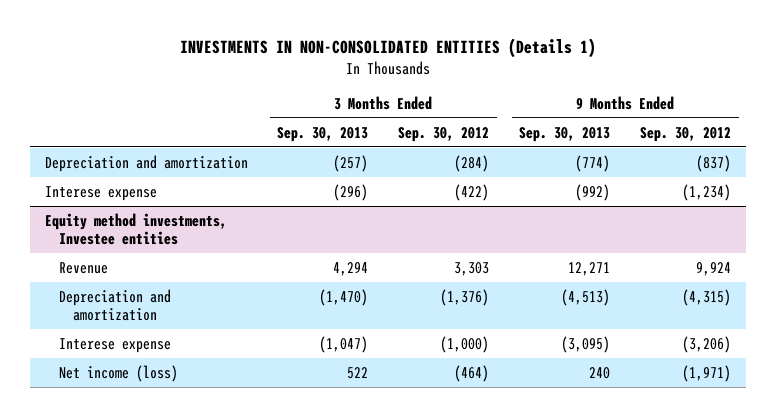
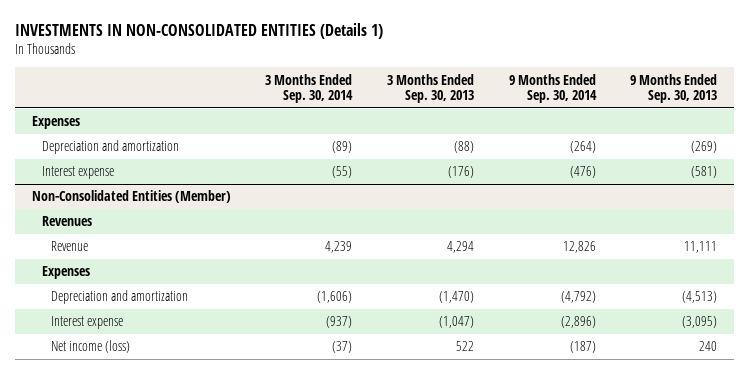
- | 3 Months Ended Sep. 30, 2013 | 3 Months Ended Sep. 30, 2012 | 9 Months Ended Sep. 30, 2013 | 9 Months Ended Sep. 30, 2012
+ | 3 Months Ended Sep. 30, 2014 | 3 Months Ended Sep. 30, 2013 | 9 Months Ended Sep. 30, 2014 | 9 Months Ended Sep. 30, 2013
- Depreciation and amortization | (257) | (284) | (774) | (837)
- Interese expense | (296) | (422) | (992) | (1,234)
- Equity method investments, Investee entities
- Revenue | 4,294 | 3,303 | 12,271 | 9,924
+ Expenses
+ Depreciation and amortization | (89) | (88) | (264) | (269)
+ Interest expense | (55) | (176) | (476) | (581)
+ Non-Consolidated Entities (Member)
+ Revenues
+ Revenue | 4,239 | 4,294 | 12,826 | 11,111
+ Expenses
- Interese expense | (1,047) | (1,000) | (3,095) | (3,206)
+ Interest expense | (937) | (1,047) | (2,896) | (3,095)

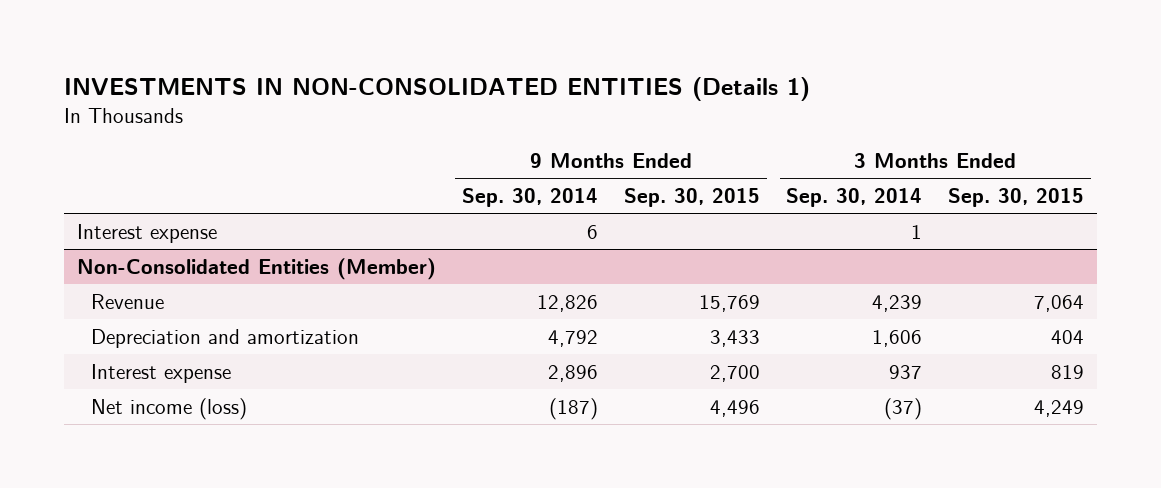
- | 3 Months Ended Sep. 30, 2014 | 3 Months Ended Sep. 30, 2013 | 9 Months Ended Sep. 30, 2014 | 9 Months Ended Sep. 30, 2013
+ | 9 Months Ended Sep. 30, 2014 | 9 Months Ended Sep. 30, 2015 | 3 Months Ended Sep. 30, 2014 | 3 Months Ended Sep. 30, 2015
- Expenses
- Depreciation and amortization | (89) | (88) | (264) | (269)
- Interest expense | (55) | (176) | (476) | (581)
+ Interest expense | 6 | | 1 |
@ Non-Consolidated Entities (Member)
- Revenues
- Expenses
- Depreciation and amortization | (1,606) | (1,470) | (4,792) | (4,513)
- Interest expense | (937) | (1,047) | (2,896) | (3,095)
+ Depreciation and amortization | 4,792 | 3,433 | 1,606 | 404
+ Interest expense | 2,896 | 2,700 | 937 | 819

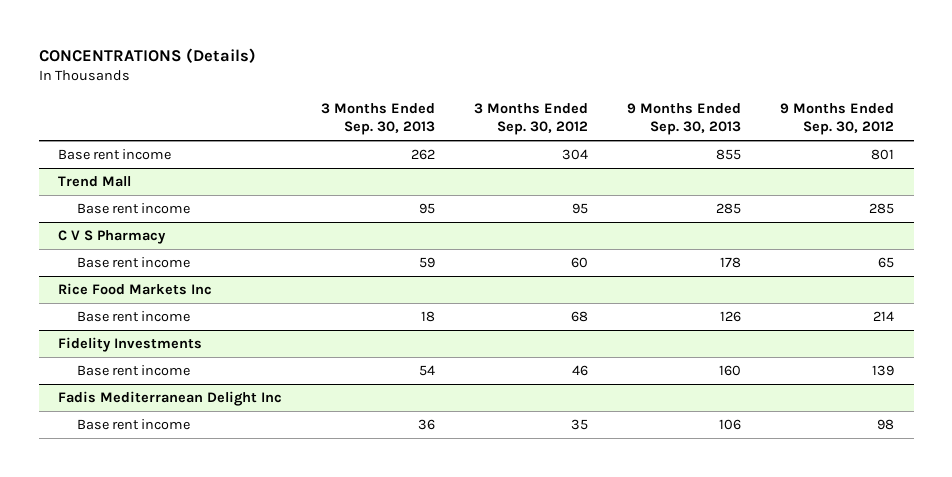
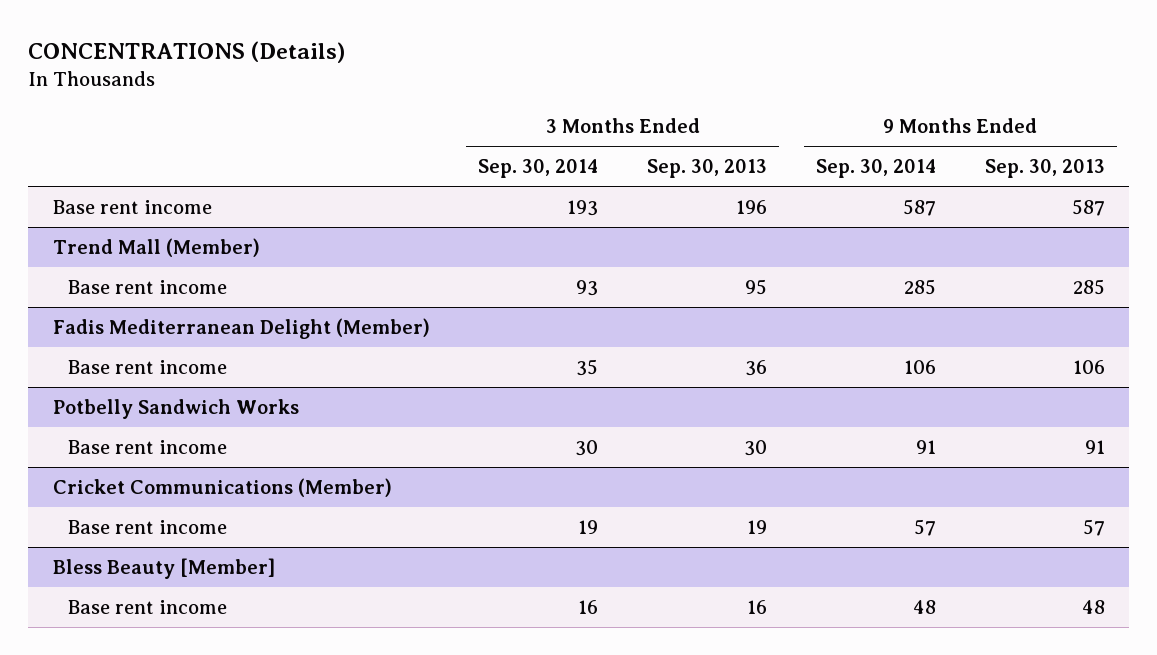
- | 3 Months Ended Sep. 30, 2013 | 3 Months Ended Sep. 30, 2012 | 9 Months Ended Sep. 30, 2013 | 9 Months Ended Sep. 30, 2012
+ | 3 Months Ended Sep. 30, 2014 | 3 Months Ended Sep. 30, 2013 | 9 Months Ended Sep. 30, 2014 | 9 Months Ended Sep. 30, 2013
- Base rent income | 262 | 304 | 855 | 801
- Trend Mall
+ Base rent income | 193 | 196 | 587 | 587
+ Trend Mall (Member)
- C V S Pharmacy
- Base rent income | 59 | 60 | 178 | 65
- Rice Food Markets Inc
- Base rent income | 18 | 68 | 126 | 214
- Fidelity Investments
- Base rent income | 54 | 46 | 160 | 139
- Fadis Mediterranean Delight Inc
+ Fadis Mediterranean Delight (Member)
+ Potbelly Sandwich Works
+ Base rent income | 30 | 30 | 91 | 91
+ Cricket Communications (Member)
+ Base rent income | 19 | 19 | 57 | 57
+ Bless Beauty [Member]
+ Base rent income | 16 | 16 | 48 | 48

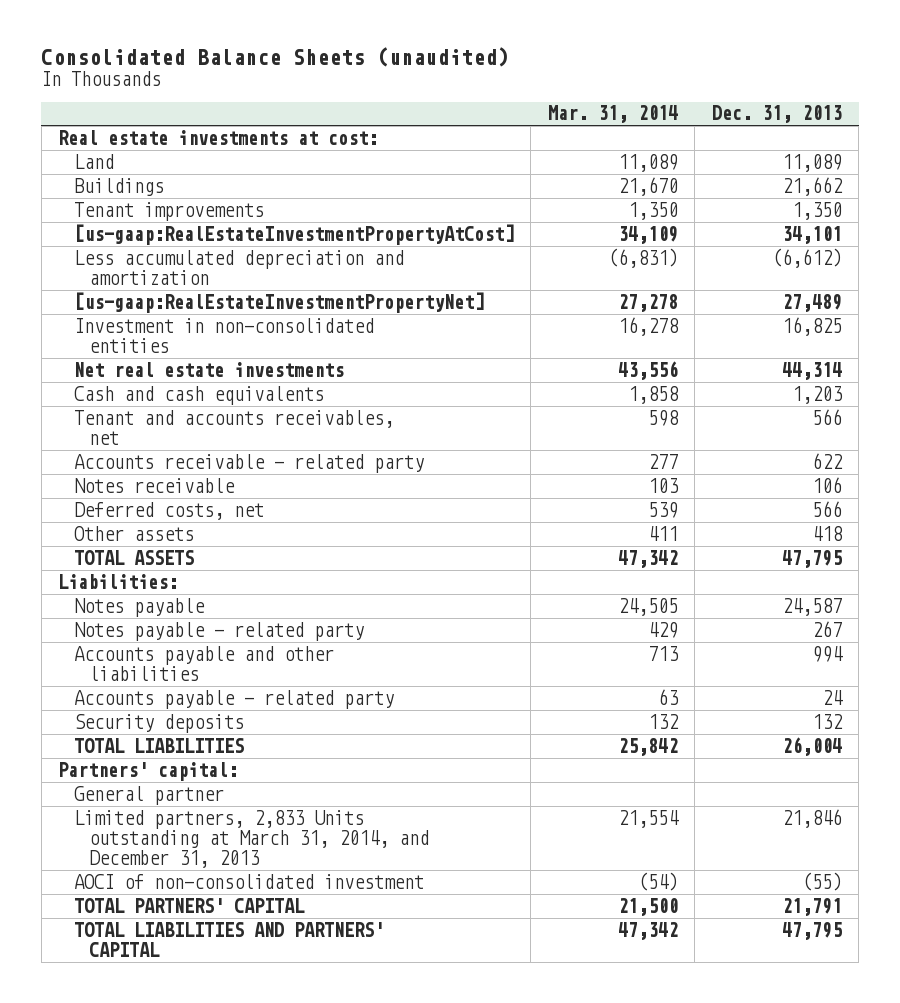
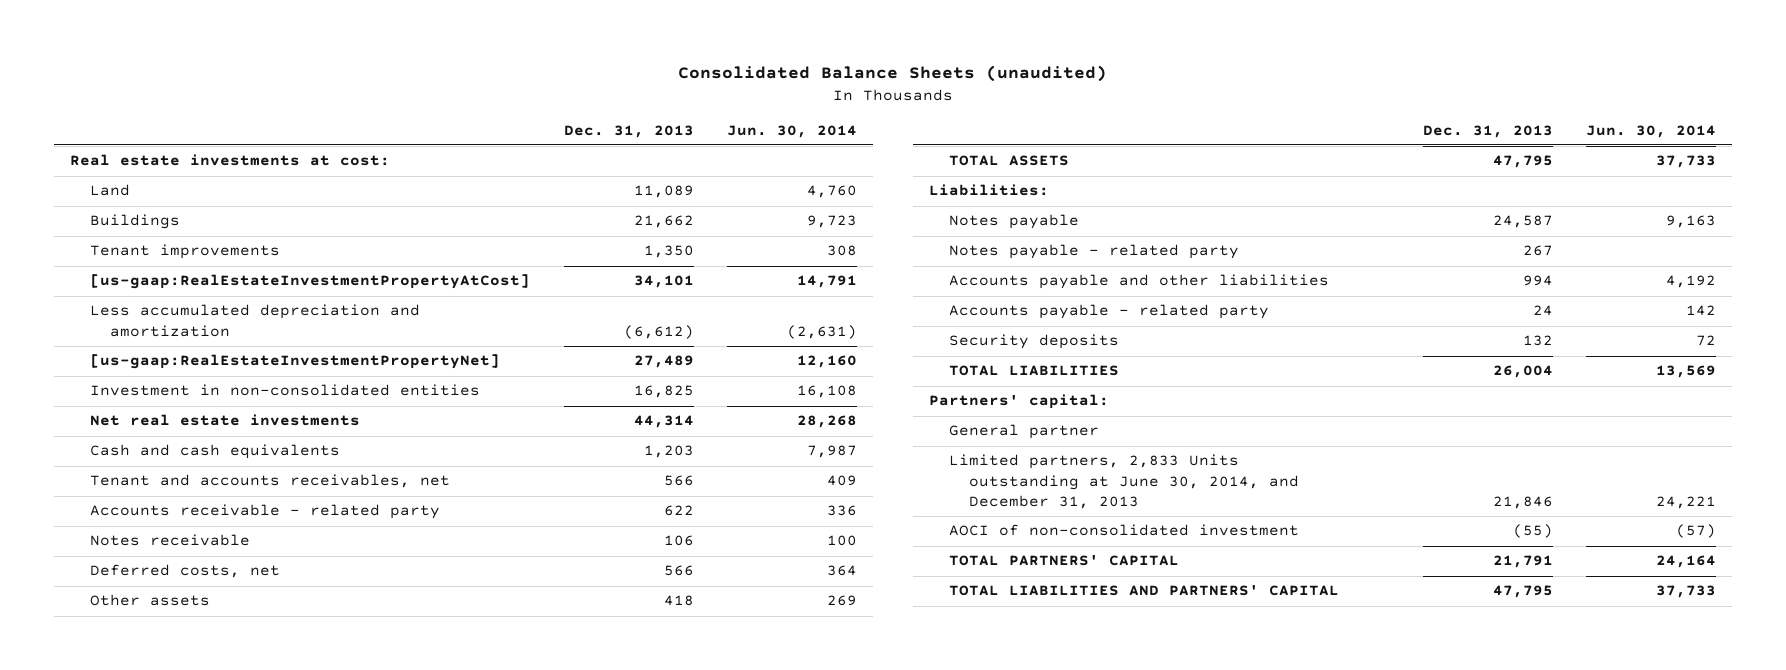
- | Mar. 31, 2014 | Dec. 31, 2013
+ | Dec. 31, 2013 | Jun. 30, 2014
- Limited partners, 2,833 Units outstanding at March 31, 2014, and December 31, 2013 | 21,554 | 21,846
+ Limited partners, 2,833 Units outstanding at June 30, 2014, and December 31, 2013 | 21,846 | 24,221

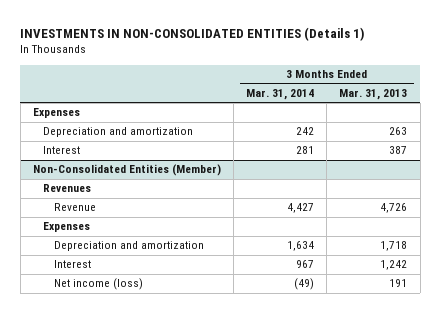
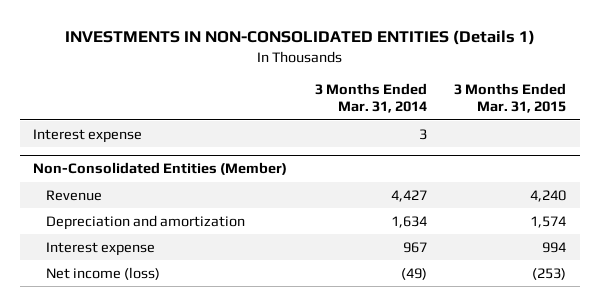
- | 3 Months Ended Mar. 31, 2014 | 3 Months Ended Mar. 31, 2013
+ | 3 Months Ended Mar. 31, 2014 | 3 Months Ended Mar. 31, 2015
- Expenses
- Depreciation and amortization | 242 | 263
- Interest | 281 | 387
+ Interest expense | 3 |
@ Non-Consolidated Entities (Member)
- Revenues
- Expenses
- Interest | 967 | 1,242
+ Interest expense | 967 | 994

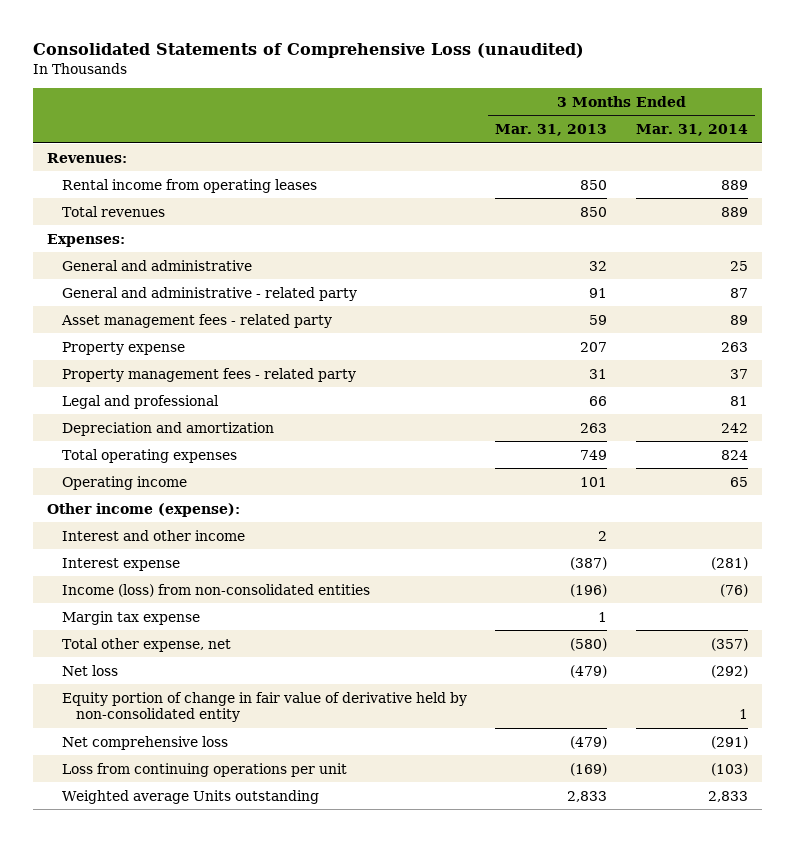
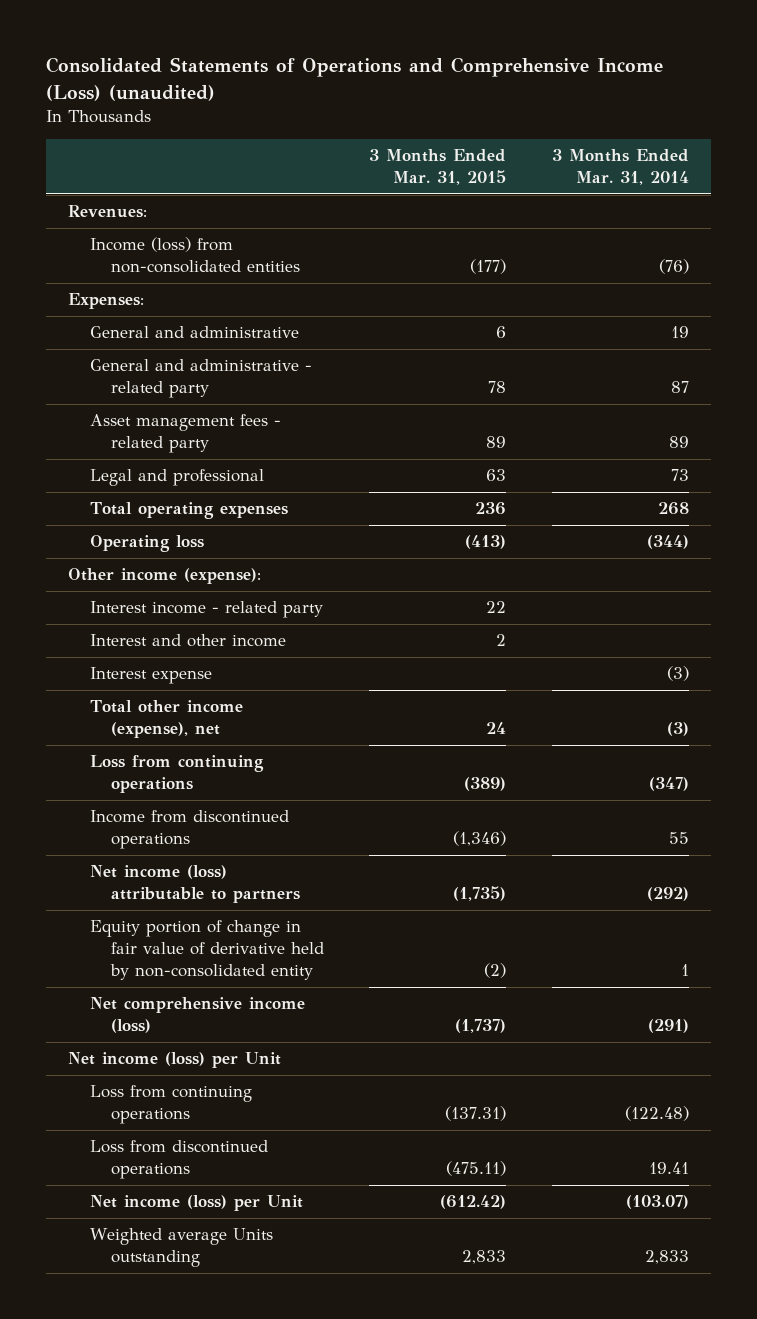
- Consolidated Statements of Comprehensive Loss (unaudited)
+ Consolidated Statements of Operations and Comprehensive Income (Loss) (unaudited)
- | 3 Months Ended Mar. 31, 2013 | 3 Months Ended Mar. 31, 2014
+ | 3 Months Ended Mar. 31, 2015 | 3 Months Ended Mar. 31, 2014
- Rental income from operating leases | 850 | 889
- Total revenues | 850 | 889
moved up: Income (loss) from non-consolidated entities | (177) | (76)
- General and administrative | 32 | 25
+ General and administrative | 6 | 19
- Property expense | 207 | 263
- Property management fees - related party | 31 | 37
- Legal and professional | 66 | 81
- Depreciation and amortization | 263 | 242
- Total operating expenses | 749 | 824
- Operating income | 101 | 65
+ Legal and professional | 63 | 73
+ Total operating expenses | 236 | 268
+ Operating loss | (413) | (344)
+ Interest income - related party | 22 |
- Interest expense | (387) | (281)
- Margin tax expense | 1 |
- Total other expense, net | (580) | (357)
- Net loss | (479) | (292)
+ Interest expense | | (3)
+ Total other income (expense), net | 24 | (3)
+ Loss from continuing operations | (389) | (347)
+ Income from discontinued operations | (1,346) | 55
+ Net income (loss) attributable to partners | (1,735) | (292)
- Net comprehensive loss | (479) | (291)
- Loss from continuing operations per unit | (169) | (103)
+ Net comprehensive income (loss) | (1,737) | (291)
+ Net income (loss) per Unit
+ Loss from continuing operations | (137.31) | (122.48)
+ Loss from discontinued operations | (475.11) | 19.41
+ Net income (loss) per Unit | (612.42) | (103.07)

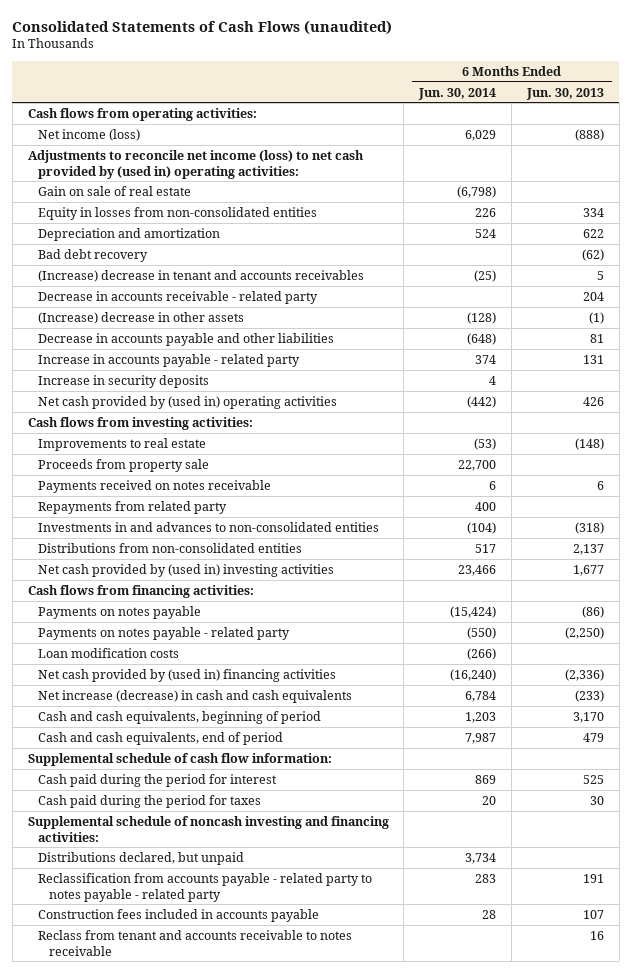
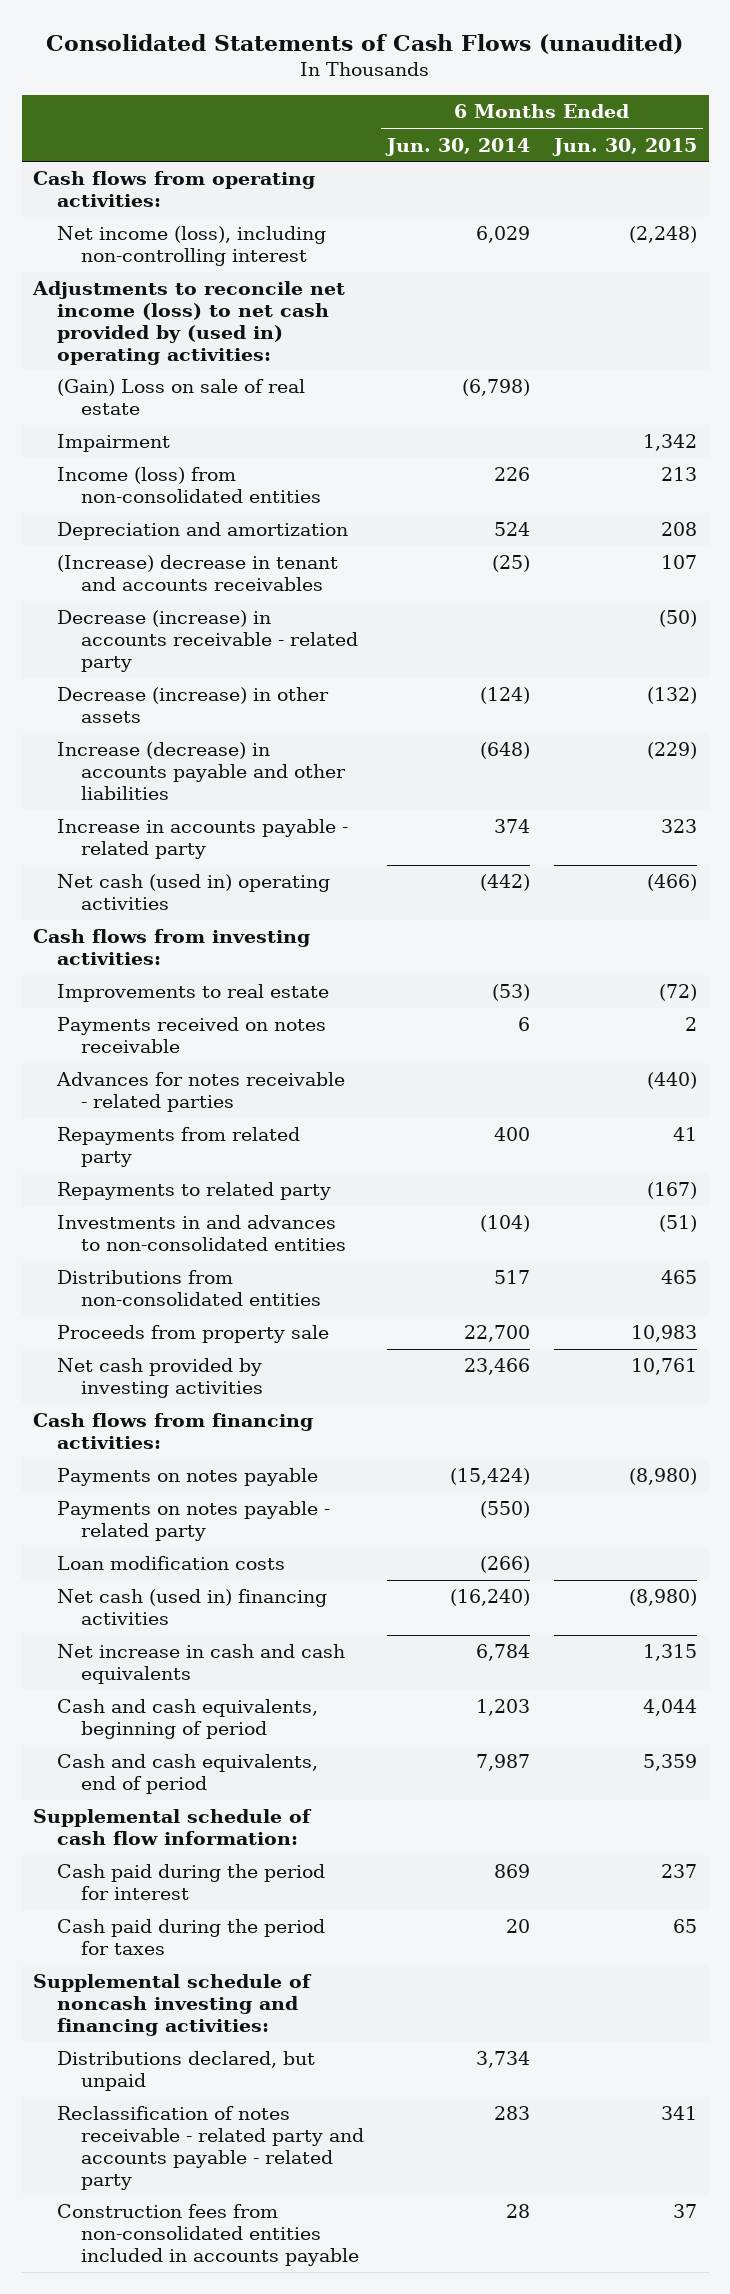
- | 6 Months Ended Jun. 30, 2014 | 6 Months Ended Jun. 30, 2013
+ | 6 Months Ended Jun. 30, 2014 | 6 Months Ended Jun. 30, 2015
- Net income (loss) | 6,029 | (888)
+ Net income (loss), including non-controlling interest | 6,029 | (2,248)
- Gain on sale of real estate | (6,798) |
- Equity in losses from non-consolidated entities | 226 | 334
+ (Gain) Loss on sale of real estate | (6,798) |
+ Impairment | | 1,342
+ Income (loss) from non-consolidated entities | 226 | 213
- Bad debt recovery | | (62)
- Decrease in accounts receivable - related party | | 204
- (Increase) decrease in other assets | (128) | (1)
- Decrease in accounts payable and other liabilities | (648) | 81
+ Decrease (increase) in accounts receivable - related party | | (50)
+ Decrease (increase) in other assets | (124) | (132)
+ Increase (decrease) in accounts payable and other liabilities | (648) | (229)
- Increase in security deposits | 4 |
- Net cash provided by (used in) operating activities | (442) | 426
+ Net cash (used in) operating activities | (442) | (466)
+ Advances for notes receivable - related parties | | (440)
+ Repayments to related party | | (167)
- Net cash provided by (used in) investing activities | 23,466 | 1,677
moved down: Proceeds from property sale | 22,700 | 10,983
+ Net cash provided by investing activities | 23,466 | 10,761
- Net cash provided by (used in) financing activities | (16,240) | (2,336)
- Net increase (decrease) in cash and cash equivalents | 6,784 | (233)
+ Net cash (used in) financing activities | (16,240) | (8,980)
+ Net increase in cash and cash equivalents | 6,784 | 1,315
- Reclassification from accounts payable - related party to notes payable - related party | 283 | 191
- Construction fees included in accounts payable | 28 | 107
- Reclass from tenant and accounts receivable to notes receivable | | 16
+ Reclassification of notes receivable - related party and accounts payable - related party | 283 | 341
+ Construction fees from non-consolidated entities included in accounts payable | 28 | 37

